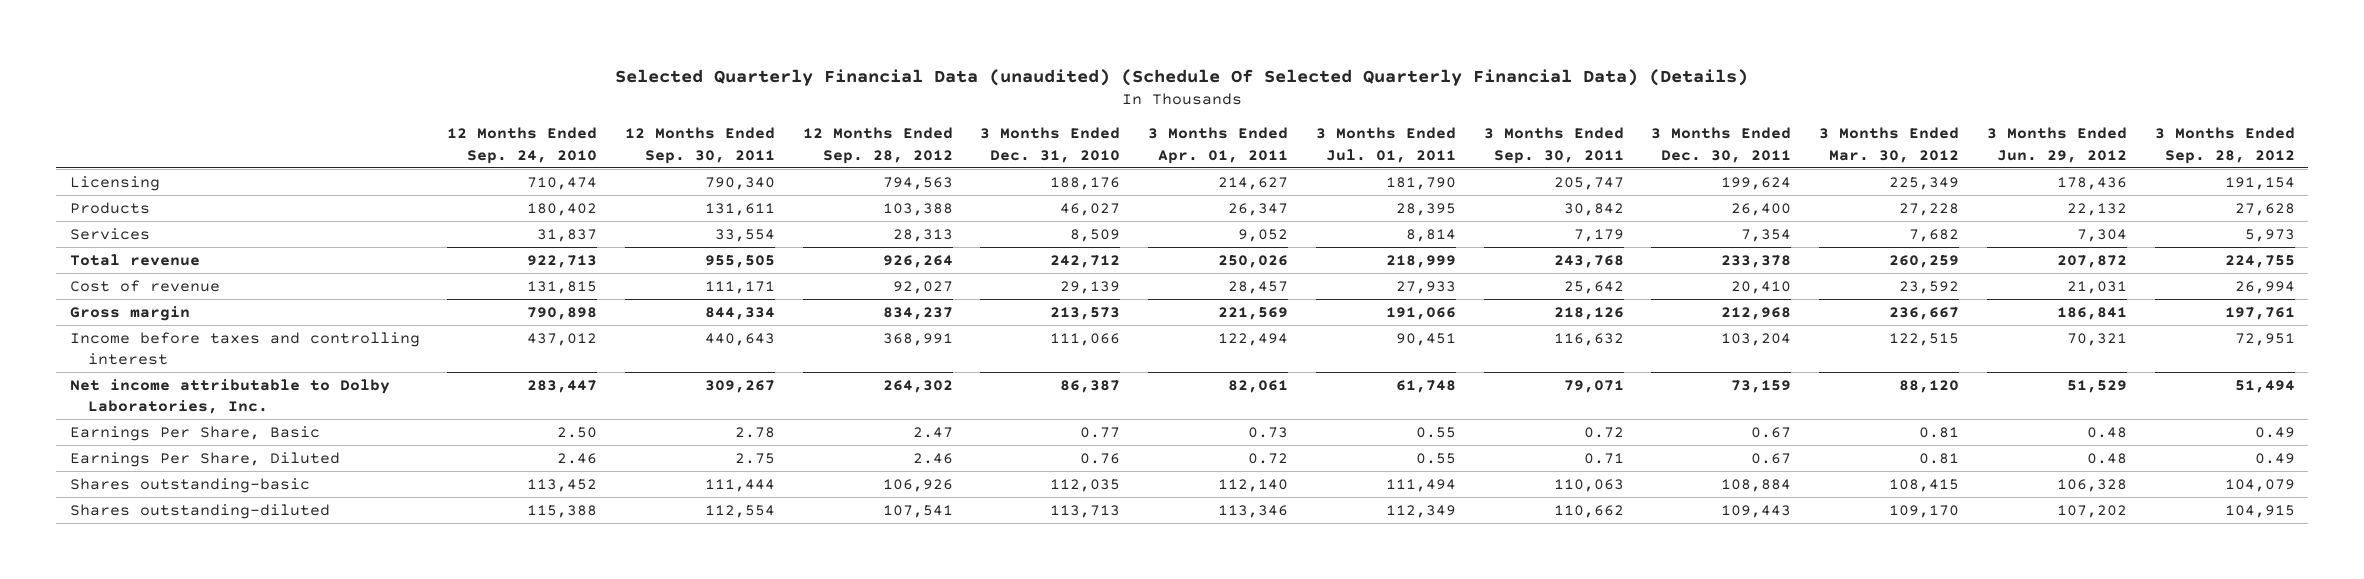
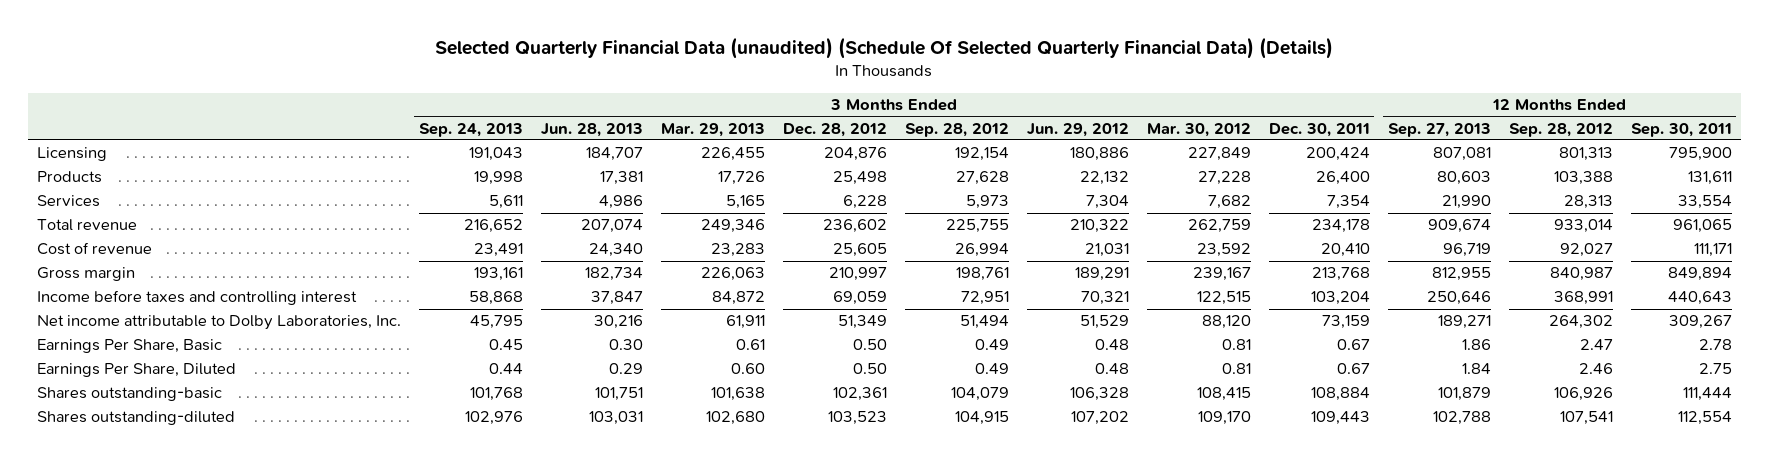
- | 12 Months Ended Sep. 24, 2010 | 12 Months Ended Sep. 30, 2011 | 12 Months Ended Sep. 28, 2012 | 3 Months Ended Dec. 31, 2010 | 3 Months Ended Apr. 01, 2011 | 3 Months Ended Jul. 01, 2011 | 3 Months Ended Sep. 30, 2011 | 3 Months Ended Dec. 30, 2011 | 3 Months Ended Mar. 30, 2012 | 3 Months Ended Jun. 29, 2012 | 3 Months Ended Sep. 28, 2012
+ | 3 Months Ended Sep. 24, 2013 | 3 Months Ended Jun. 28, 2013 | 3 Months Ended Mar. 29, 2013 | 3 Months Ended Dec. 28, 2012 | 3 Months Ended Sep. 28, 2012 | 3 Months Ended Jun. 29, 2012 | 3 Months Ended Mar. 30, 2012 | 3 Months Ended Dec. 30, 2011 | 12 Months Ended Sep. 27, 2013 | 12 Months Ended Sep. 28, 2012 | 12 Months Ended Sep. 30, 2011
- Licensing | 710,474 | 790,340 | 794,563 | 188,176 | 214,627 | 181,790 | 205,747 | 199,624 | 225,349 | 178,436 | 191,154
+ Licensing | 191,043 | 184,707 | 226,455 | 204,876 | 192,154 | 180,886 | 227,849 | 200,424 | 807,081 | 801,313 | 795,900
- Total revenue | 922,713 | 955,505 | 926,264 | 242,712 | 250,026 | 218,999 | 243,768 | 233,378 | 260,259 | 207,872 | 224,755
+ Total revenue | 216,652 | 207,074 | 249,346 | 236,602 | 225,755 | 210,322 | 262,759 | 234,178 | 909,674 | 933,014 | 961,065
- Gross margin | 790,898 | 844,334 | 834,237 | 213,573 | 221,569 | 191,066 | 218,126 | 212,968 | 236,667 | 186,841 | 197,761
+ Gross margin | 193,161 | 182,734 | 226,063 | 210,997 | 198,761 | 189,291 | 239,167 | 213,768 | 812,955 | 840,987 | 849,894

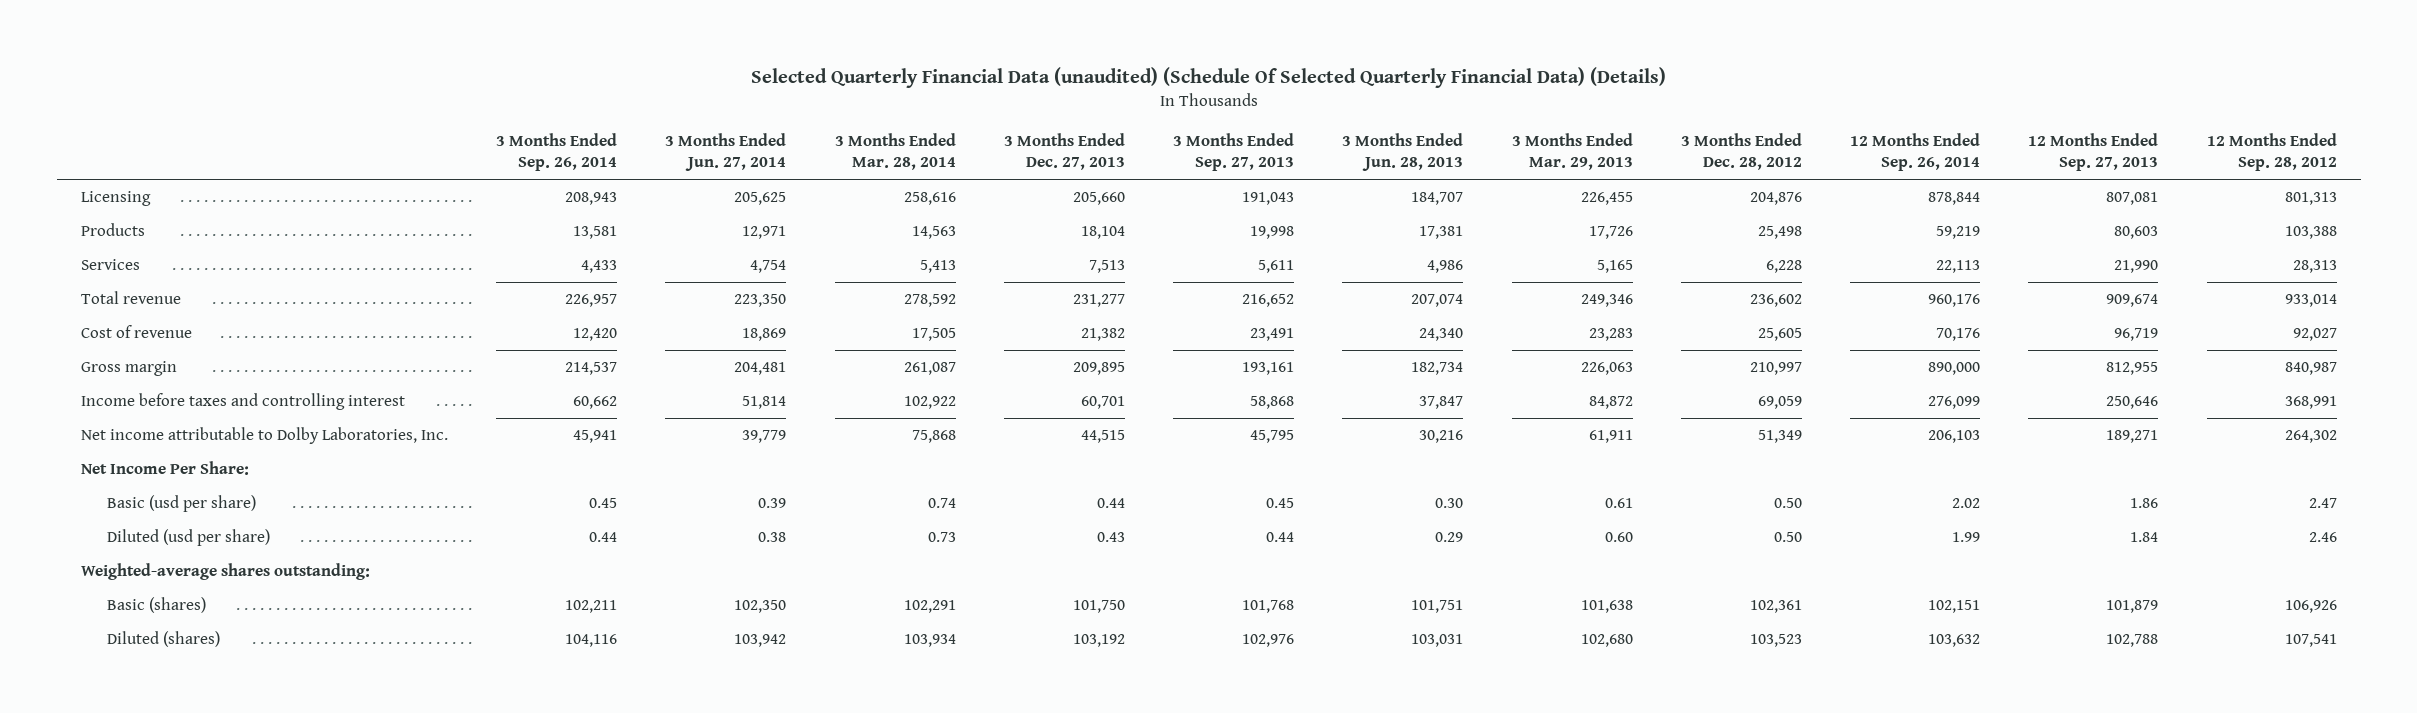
- | 3 Months Ended Sep. 24, 2013 | 3 Months Ended Jun. 28, 2013 | 3 Months Ended Mar. 29, 2013 | 3 Months Ended Dec. 28, 2012 | 3 Months Ended Sep. 28, 2012 | 3 Months Ended Jun. 29, 2012 | 3 Months Ended Mar. 30, 2012 | 3 Months Ended Dec. 30, 2011 | 12 Months Ended Sep. 27, 2013 | 12 Months Ended Sep. 28, 2012 | 12 Months Ended Sep. 30, 2011
+ | 3 Months Ended Sep. 26, 2014 | 3 Months Ended Jun. 27, 2014 | 3 Months Ended Mar. 28, 2014 | 3 Months Ended Dec. 27, 2013 | 3 Months Ended Sep. 27, 2013 | 3 Months Ended Jun. 28, 2013 | 3 Months Ended Mar. 29, 2013 | 3 Months Ended Dec. 28, 2012 | 12 Months Ended Sep. 26, 2014 | 12 Months Ended Sep. 27, 2013 | 12 Months Ended Sep. 28, 2012
- Earnings Per Share, Basic | 0.45 | 0.30 | 0.61 | 0.50 | 0.49 | 0.48 | 0.81 | 0.67 | 1.86 | 2.47 | 2.78
- Earnings Per Share, Diluted | 0.44 | 0.29 | 0.60 | 0.50 | 0.49 | 0.48 | 0.81 | 0.67 | 1.84 | 2.46 | 2.75
- Shares outstanding-basic | 101,768 | 101,751 | 101,638 | 102,361 | 104,079 | 106,328 | 108,415 | 108,884 | 101,879 | 106,926 | 111,444
- Shares outstanding-diluted | 102,976 | 103,031 | 102,680 | 103,523 | 104,915 | 107,202 | 109,170 | 109,443 | 102,788 | 107,541 | 112,554
+ Net Income Per Share:
+ Basic (usd per share) | 0.45 | 0.39 | 0.74 | 0.44 | 0.45 | 0.30 | 0.61 | 0.50 | 2.02 | 1.86 | 2.47
+ Diluted (usd per share) | 0.44 | 0.38 | 0.73 | 0.43 | 0.44 | 0.29 | 0.60 | 0.50 | 1.99 | 1.84 | 2.46
+ Weighted-average shares outstanding:
+ Basic (shares) | 102,211 | 102,350 | 102,291 | 101,750 | 101,768 | 101,751 | 101,638 | 102,361 | 102,151 | 101,879 | 106,926
+ Diluted (shares) | 104,116 | 103,942 | 103,934 | 103,192 | 102,976 | 103,031 | 102,680 | 103,523 | 103,632 | 102,788 | 107,541

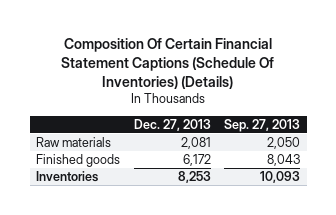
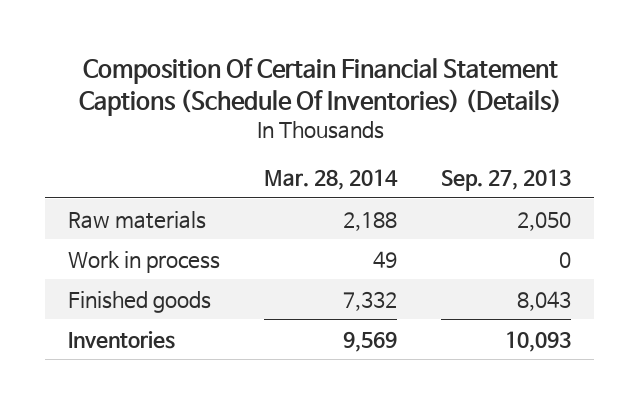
- | Dec. 27, 2013 | Sep. 27, 2013
+ | Mar. 28, 2014 | Sep. 27, 2013
+ Work in process | 49 | 0

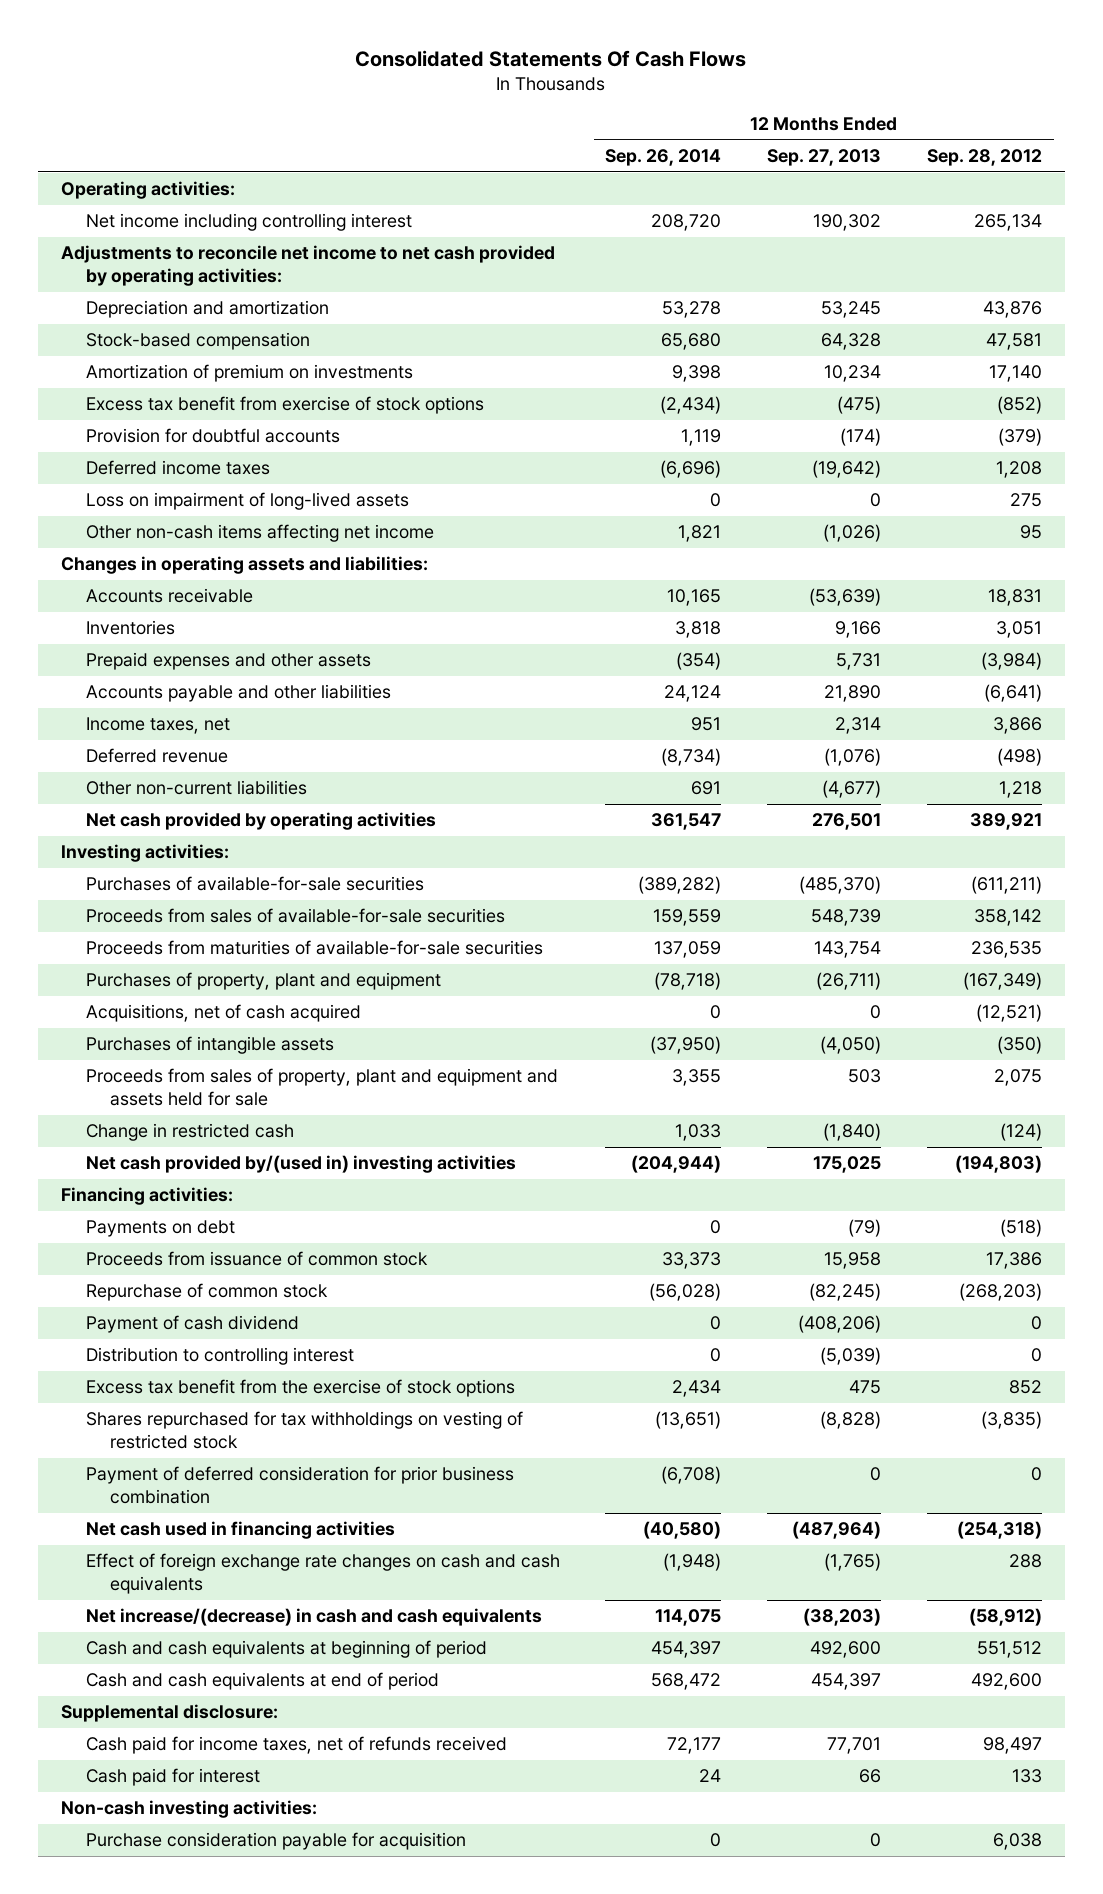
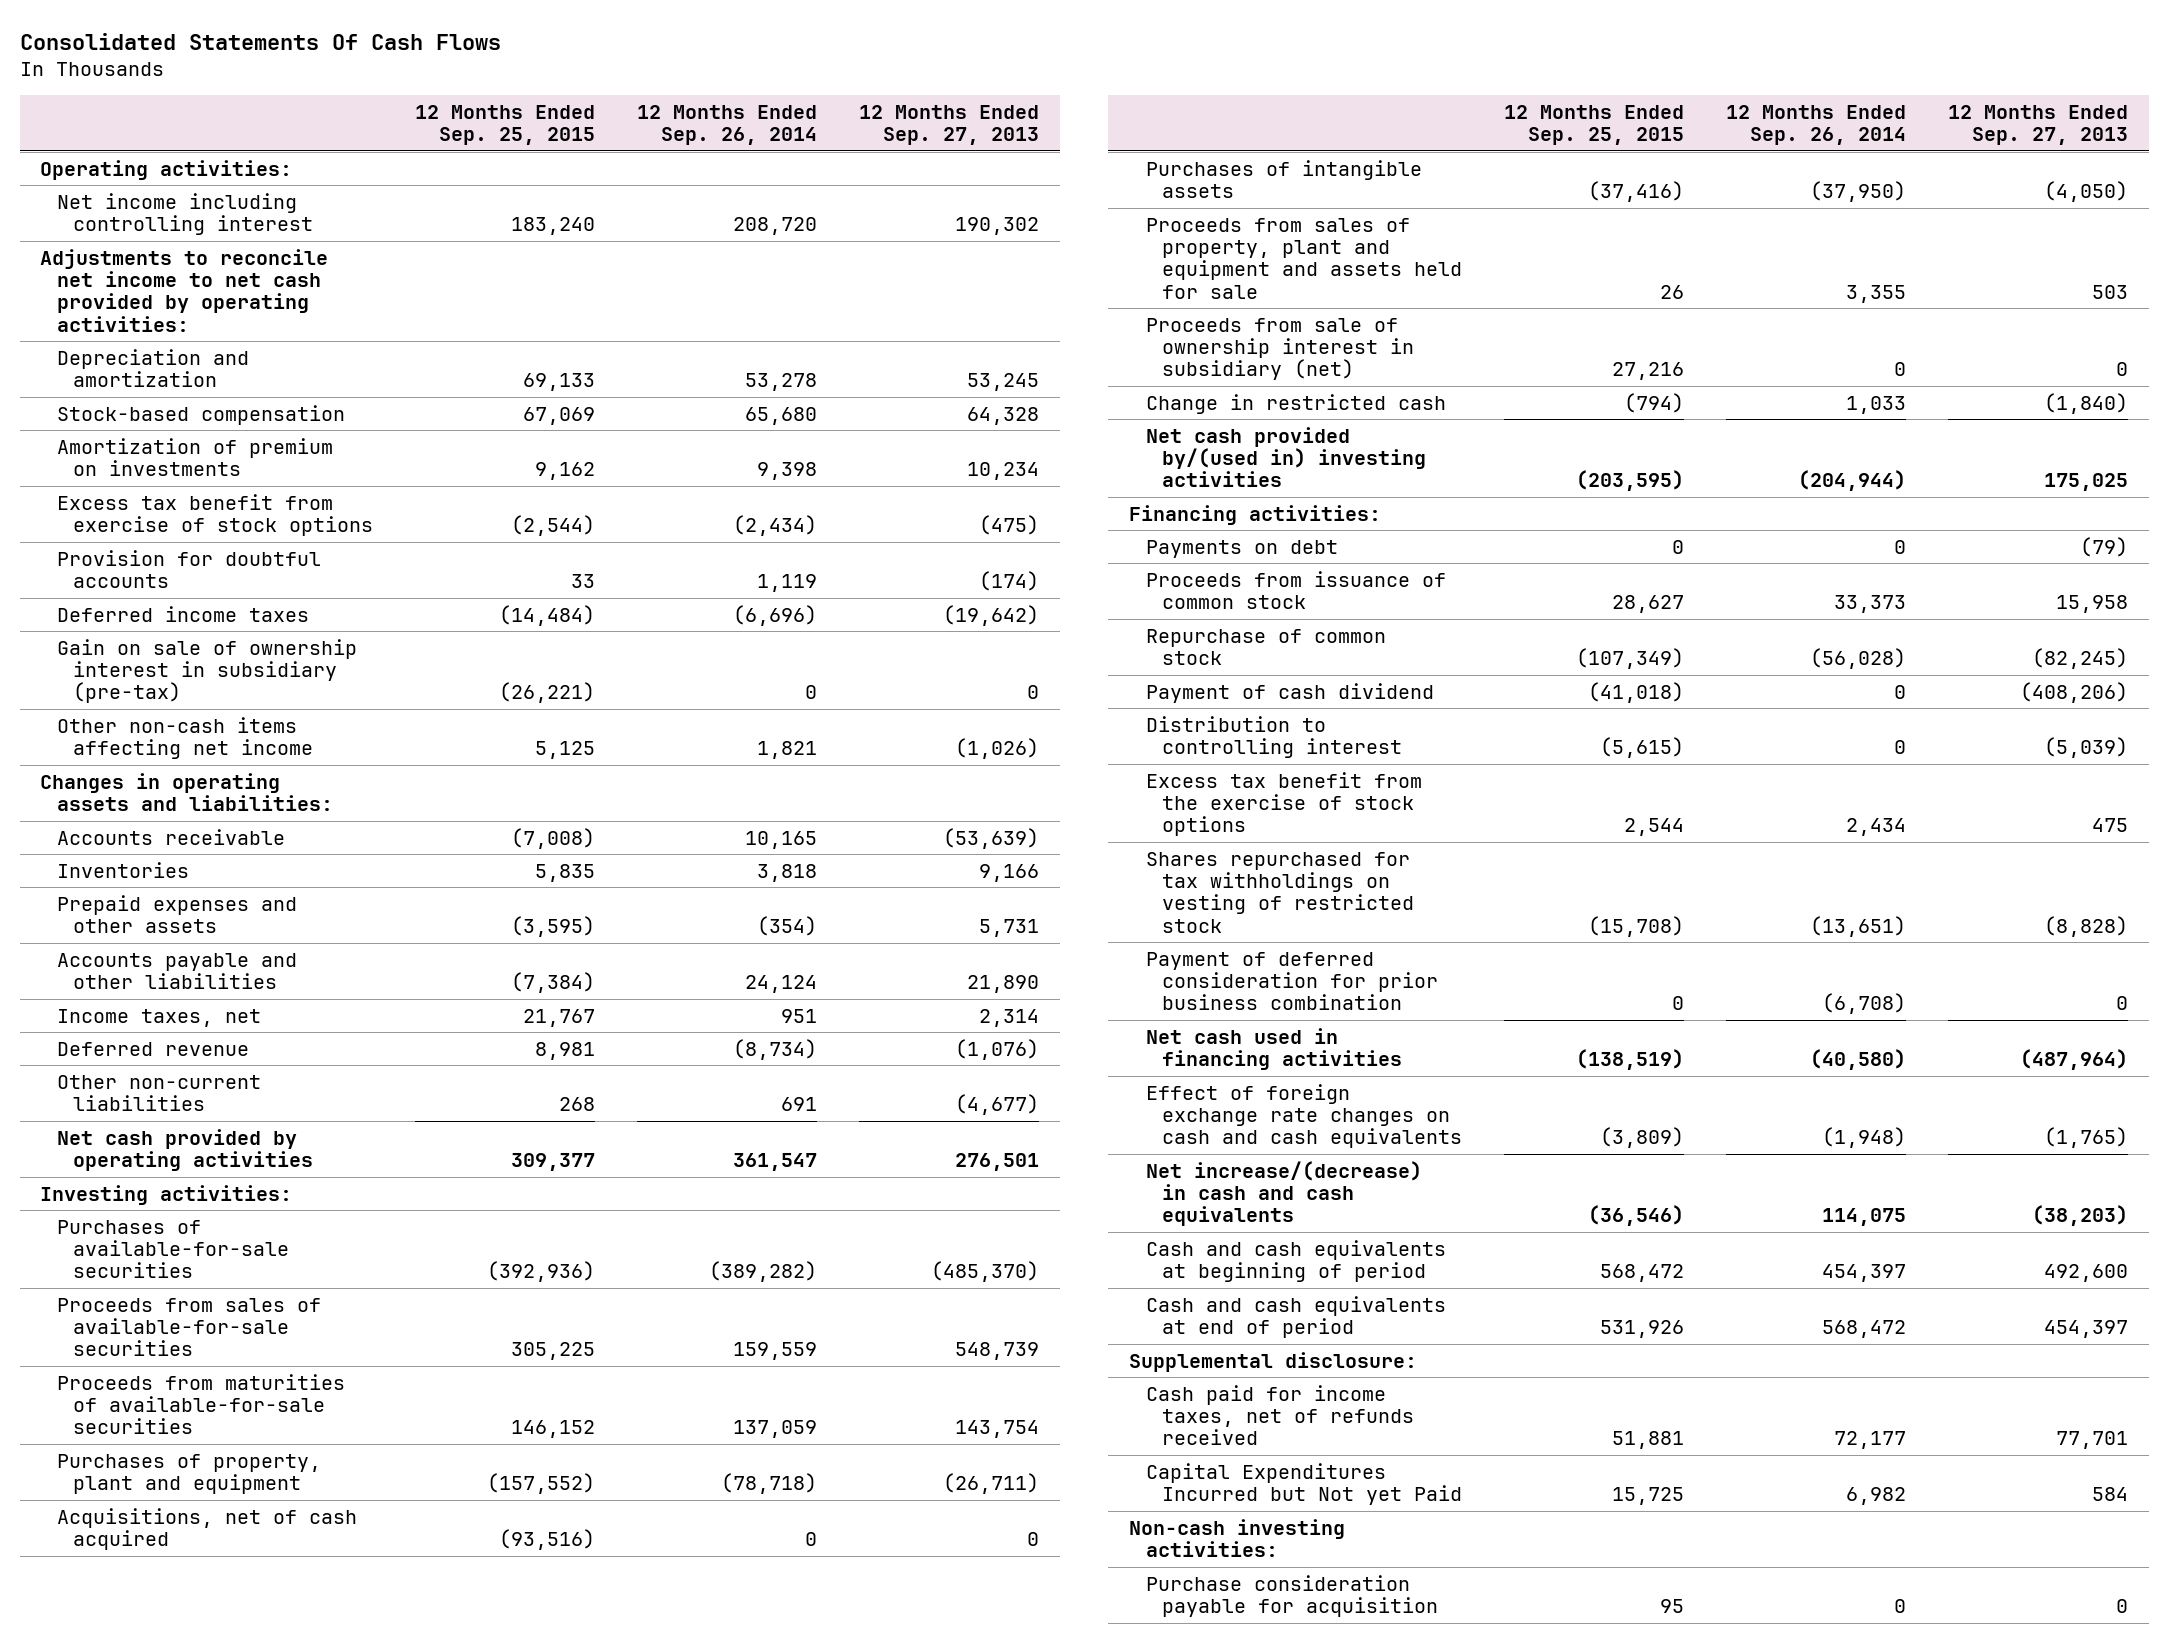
- | 12 Months Ended Sep. 26, 2014 | 12 Months Ended Sep. 27, 2013 | 12 Months Ended Sep. 28, 2012
+ | 12 Months Ended Sep. 25, 2015 | 12 Months Ended Sep. 26, 2014 | 12 Months Ended Sep. 27, 2013
- Loss on impairment of long-lived assets | 0 | 0 | 275
+ Gain on sale of ownership interest in subsidiary (pre-tax) | (26,221) | 0 | 0
+ Proceeds from sale of ownership interest in subsidiary (net) | 27,216 | 0 | 0
- Cash paid for interest | 24 | 66 | 133
+ Capital Expenditures Incurred but Not yet Paid | 15,725 | 6,982 | 584

